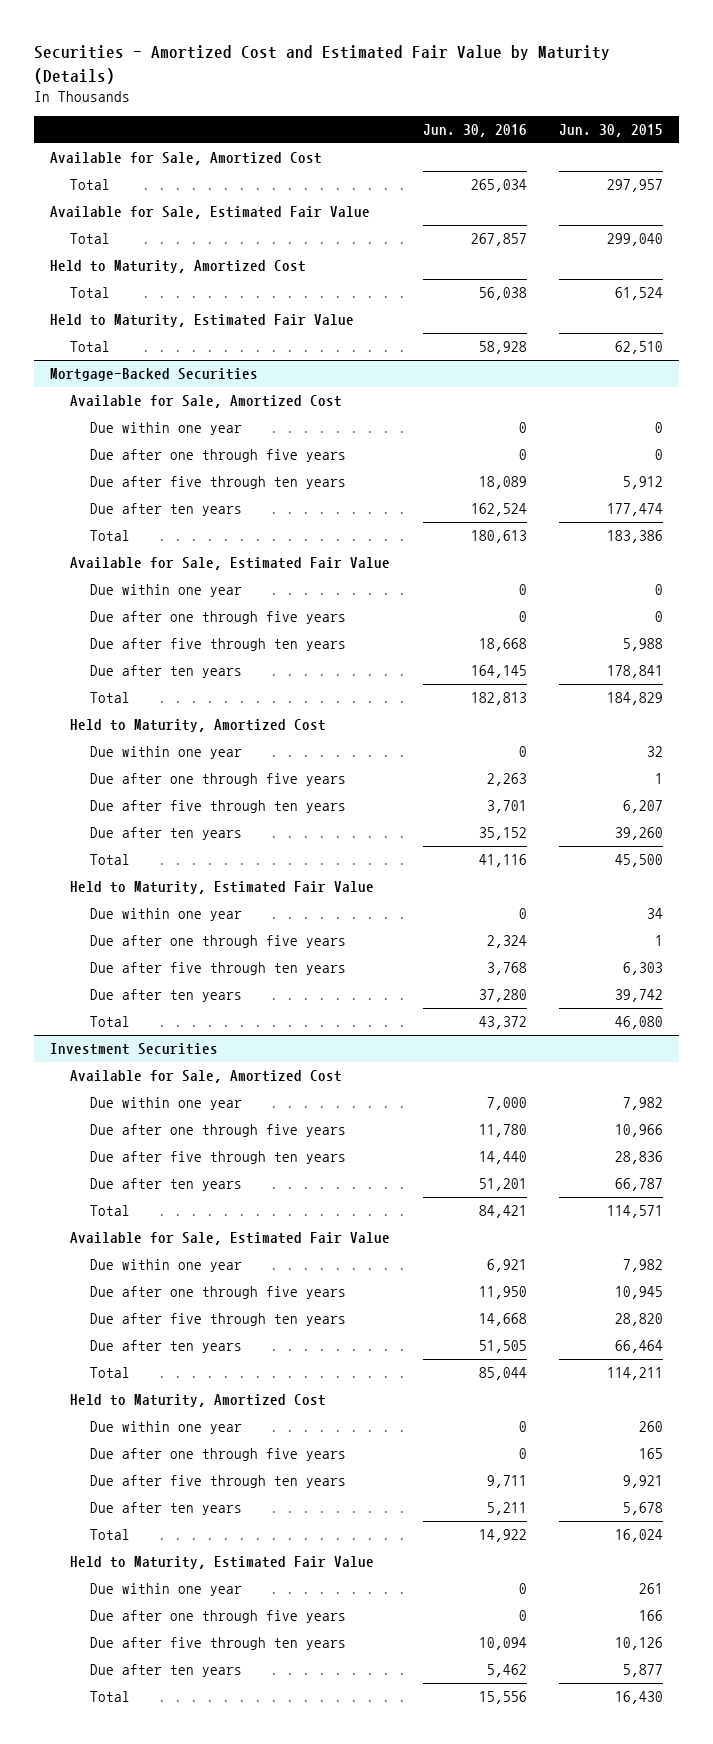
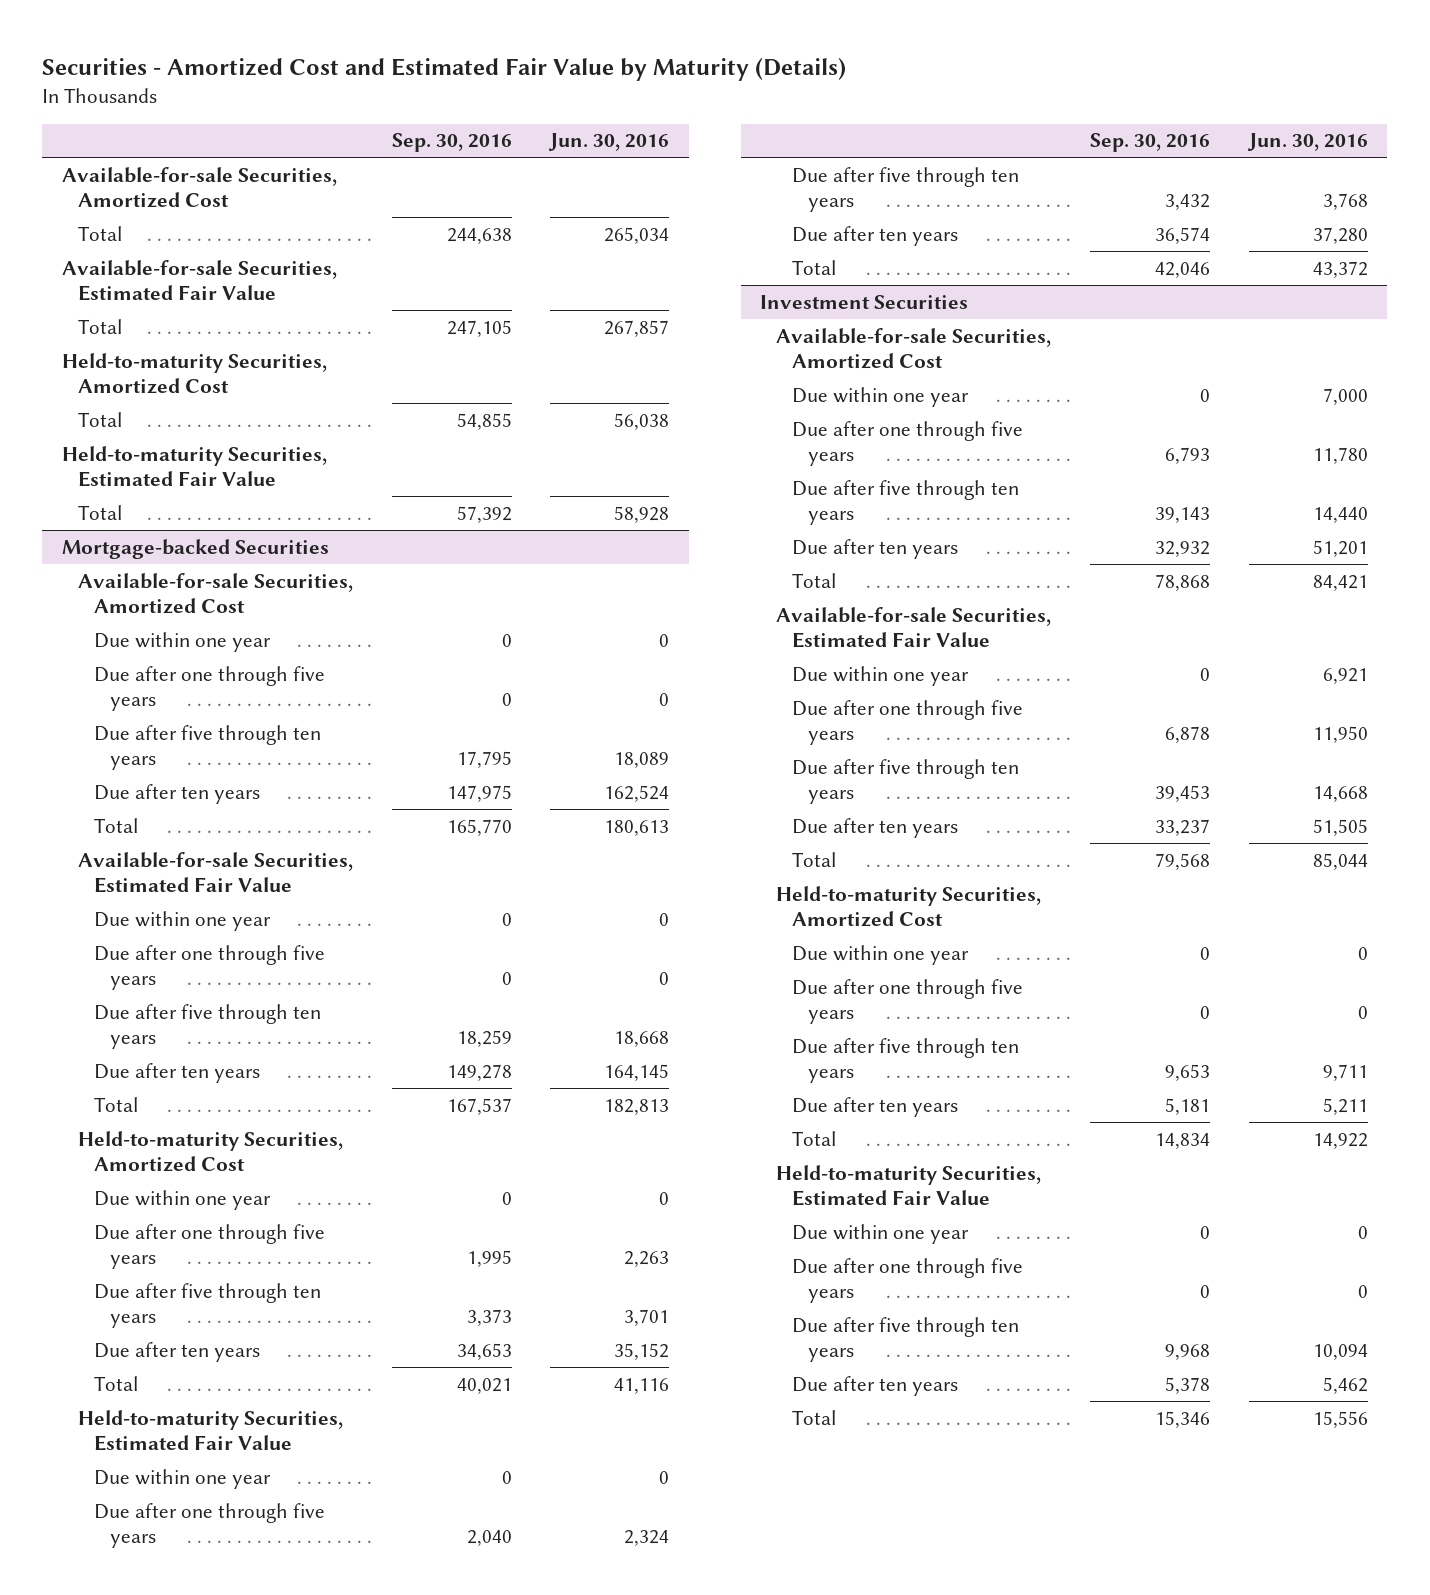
- | Jun. 30, 2016 | Jun. 30, 2015
+ | Sep. 30, 2016 | Jun. 30, 2016
- Available for Sale, Amortized Cost
+ Available-for-sale Securities, Amortized Cost
- Available for Sale, Estimated Fair Value
+ Available-for-sale Securities, Estimated Fair Value
- Held to Maturity, Amortized Cost
+ Held-to-maturity Securities, Amortized Cost
- Held to Maturity, Estimated Fair Value
+ Held-to-maturity Securities, Estimated Fair Value
- Mortgage-Backed Securities
- Available for Sale, Amortized Cost
+ Mortgage-backed Securities
+ Available-for-sale Securities, Amortized Cost
- Available for Sale, Estimated Fair Value
+ Available-for-sale Securities, Estimated Fair Value
- Held to Maturity, Amortized Cost
+ Held-to-maturity Securities, Amortized Cost
- Held to Maturity, Estimated Fair Value
+ Held-to-maturity Securities, Estimated Fair Value
@ Investment Securities
- Available for Sale, Amortized Cost
+ Available-for-sale Securities, Amortized Cost
- Available for Sale, Estimated Fair Value
+ Available-for-sale Securities, Estimated Fair Value
- Held to Maturity, Amortized Cost
+ Held-to-maturity Securities, Amortized Cost
- Held to Maturity, Estimated Fair Value
+ Held-to-maturity Securities, Estimated Fair Value

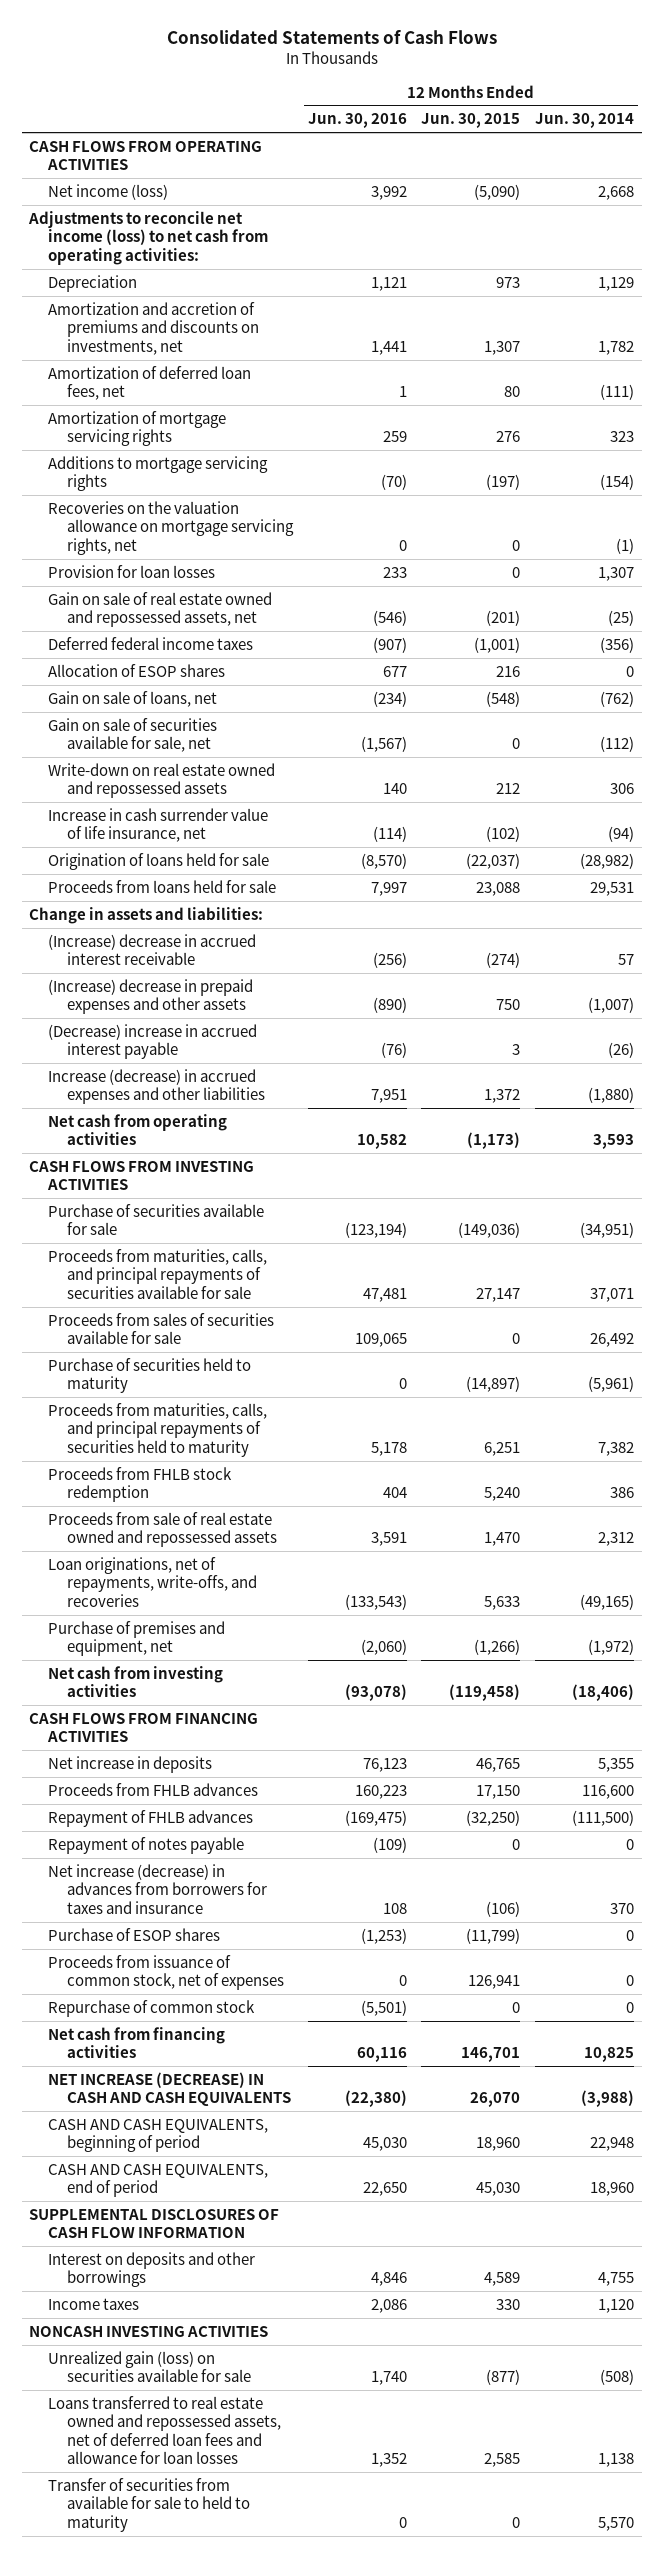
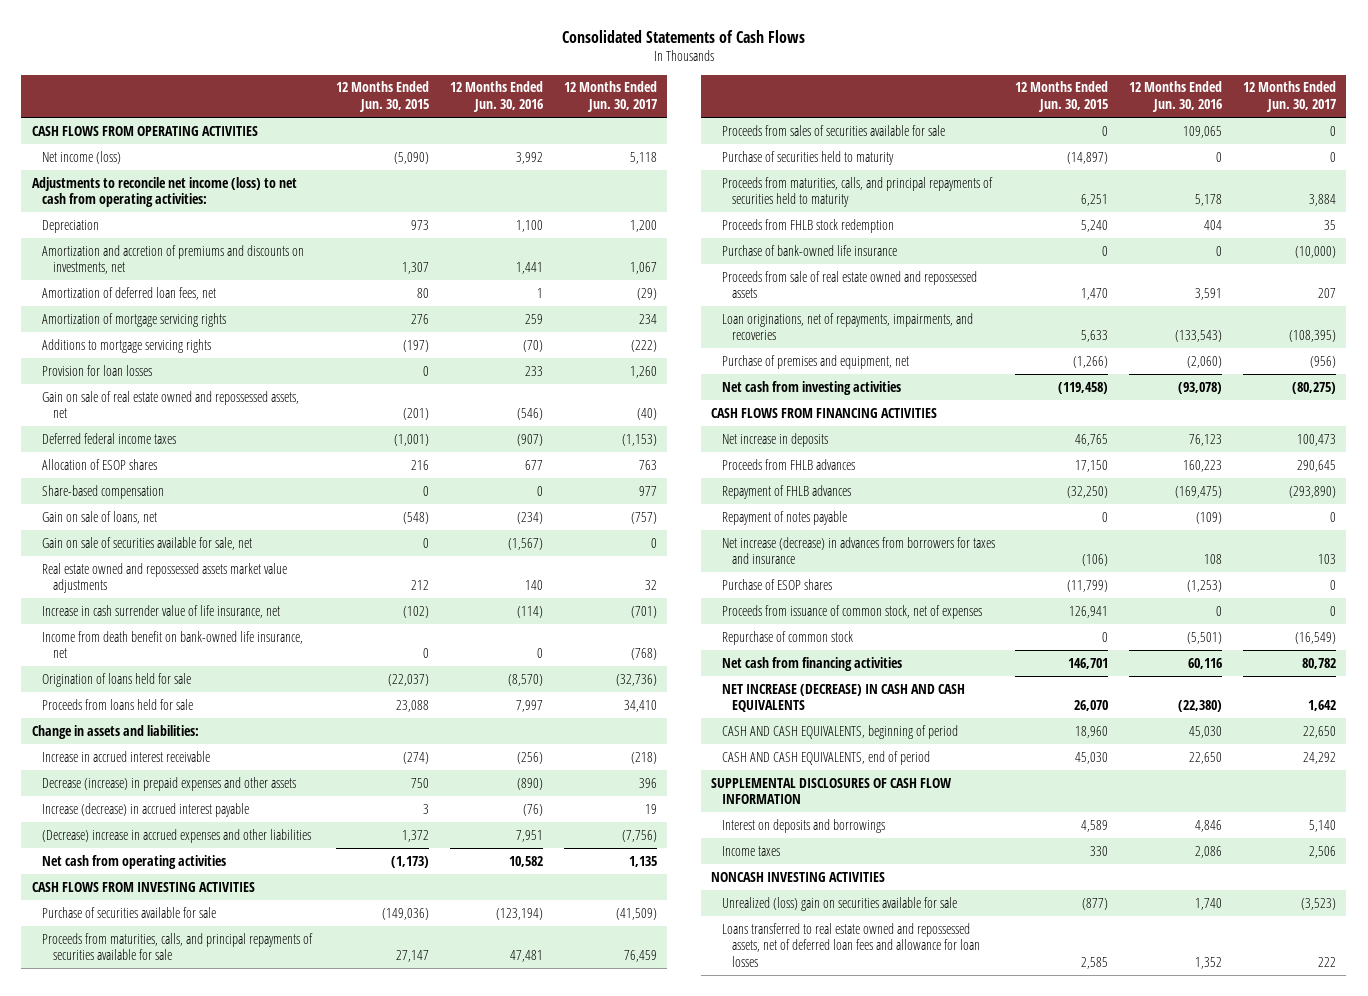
- | 12 Months Ended Jun. 30, 2016 | 12 Months Ended Jun. 30, 2015 | 12 Months Ended Jun. 30, 2014
+ | 12 Months Ended Jun. 30, 2015 | 12 Months Ended Jun. 30, 2016 | 12 Months Ended Jun. 30, 2017
- Depreciation | 1,121 | 973 | 1,129
+ Depreciation | 973 | 1,100 | 1,200
- Recoveries on the valuation allowance on mortgage servicing rights, net | 0 | 0 | (1)
+ Share-based compensation | 0 | 0 | 977
- Write-down on real estate owned and repossessed assets | 140 | 212 | 306
+ Real estate owned and repossessed assets market value adjustments | 212 | 140 | 32
+ Income from death benefit on bank-owned life insurance, net | 0 | 0 | (768)
- (Increase) decrease in accrued interest receivable | (256) | (274) | 57
- (Increase) decrease in prepaid expenses and other assets | (890) | 750 | (1,007)
- (Decrease) increase in accrued interest payable | (76) | 3 | (26)
- Increase (decrease) in accrued expenses and other liabilities | 7,951 | 1,372 | (1,880)
+ Increase in accrued interest receivable | (274) | (256) | (218)
+ Decrease (increase) in prepaid expenses and other assets | 750 | (890) | 396
+ Increase (decrease) in accrued interest payable | 3 | (76) | 19
+ (Decrease) increase in accrued expenses and other liabilities | 1,372 | 7,951 | (7,756)
+ Purchase of bank-owned life insurance | 0 | 0 | (10,000)
- Loan originations, net of repayments, write-offs, and recoveries | (133,543) | 5,633 | (49,165)
+ Loan originations, net of repayments, impairments, and recoveries | 5,633 | (133,543) | (108,395)
- Interest on deposits and other borrowings | 4,846 | 4,589 | 4,755
+ Interest on deposits and borrowings | 4,589 | 4,846 | 5,140
- Unrealized gain (loss) on securities available for sale | 1,740 | (877) | (508)
+ Unrealized (loss) gain on securities available for sale | (877) | 1,740 | (3,523)
- Transfer of securities from available for sale to held to maturity | 0 | 0 | 5,570

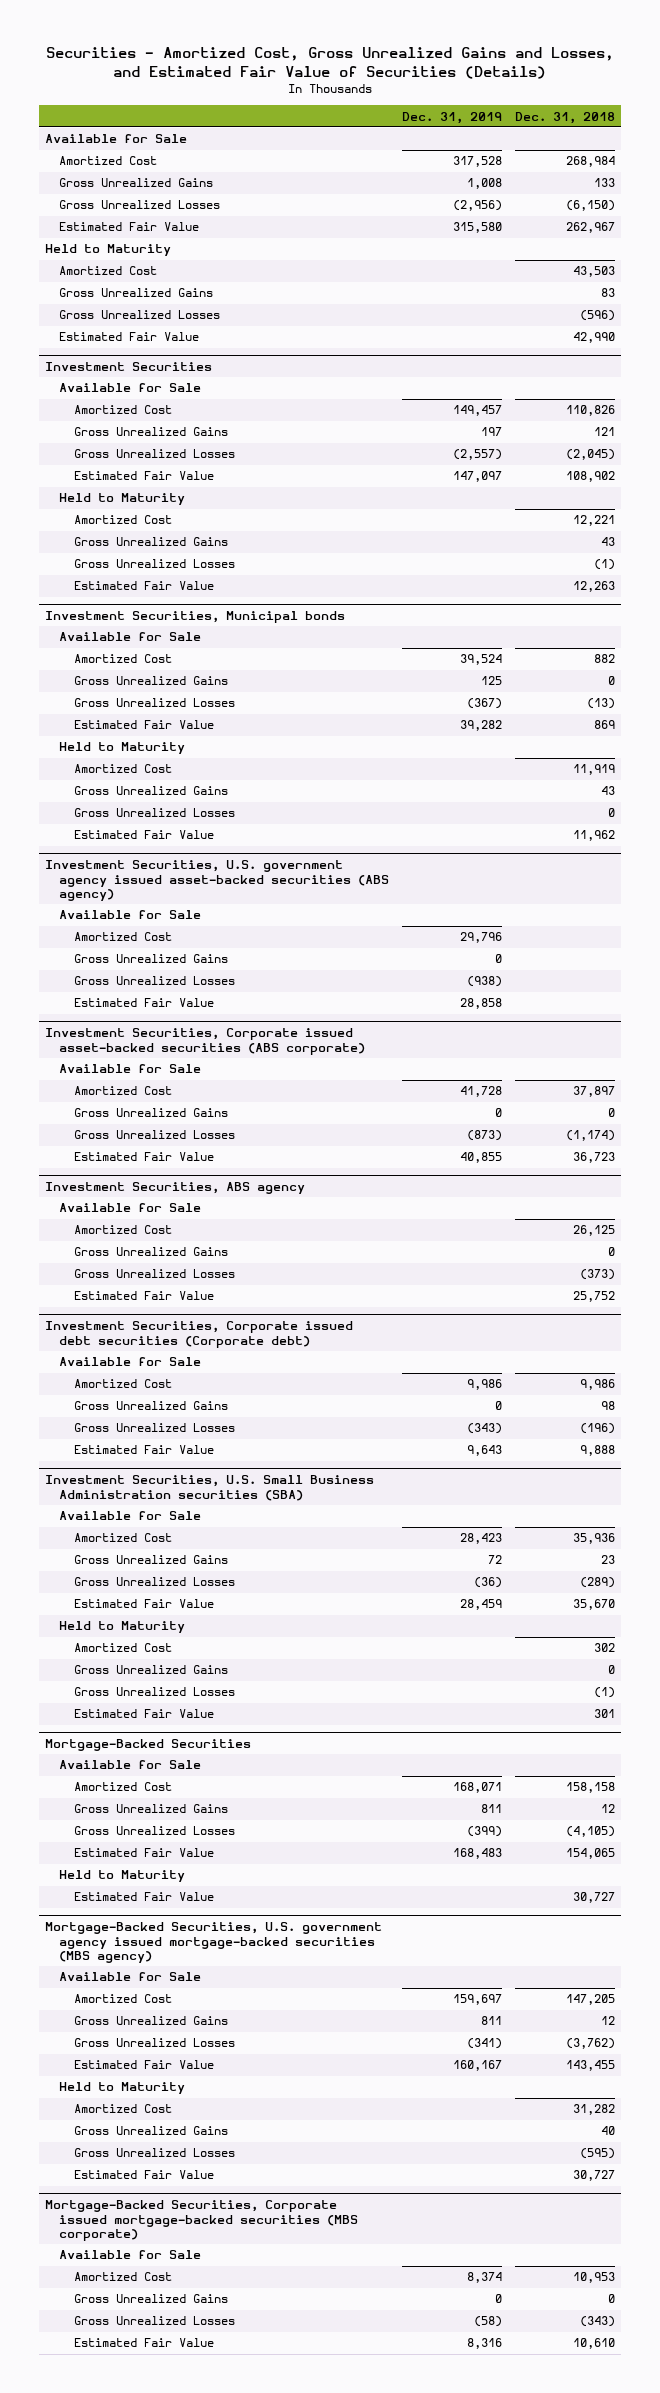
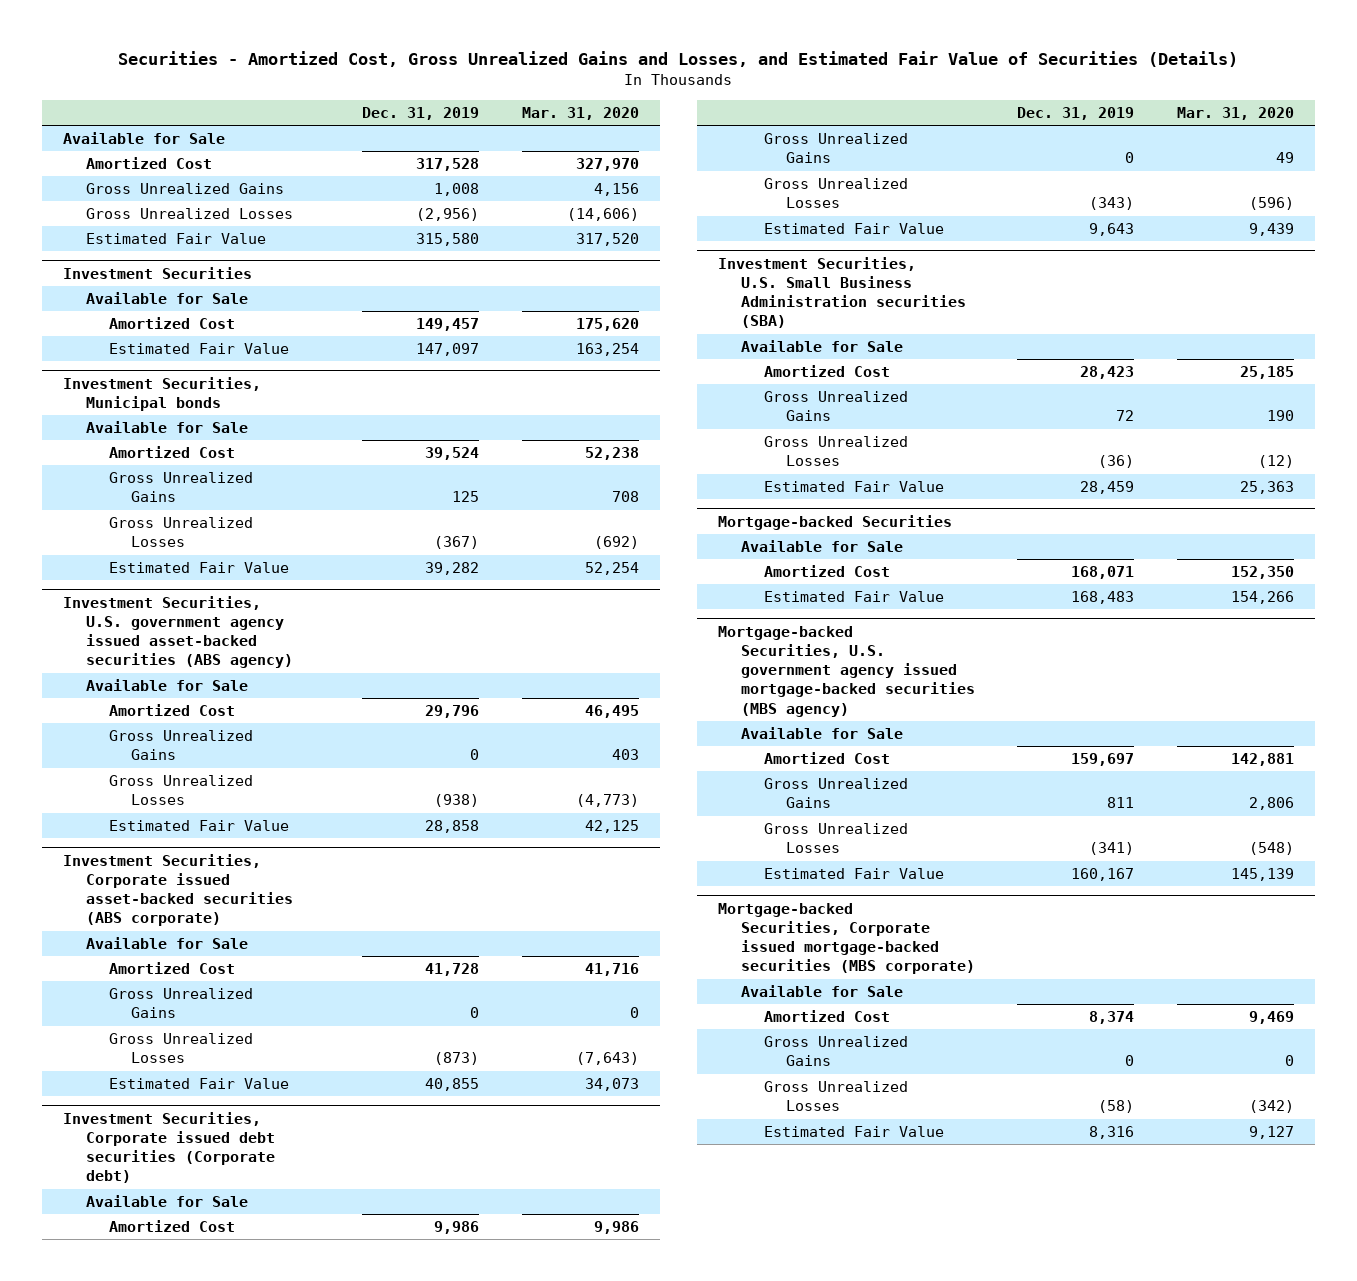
- | Dec. 31, 2019 | Dec. 31, 2018
+ | Dec. 31, 2019 | Mar. 31, 2020
- Held to Maturity
- Amortized Cost | | 43,503
- Gross Unrealized Gains | | 83
- Gross Unrealized Losses | | (596)
- Estimated Fair Value | | 42,990
@ Investment Securities
- Gross Unrealized Gains | 197 | 121
- Gross Unrealized Losses | (2,557) | (2,045)
- Held to Maturity
- Amortized Cost | | 12,221
- Gross Unrealized Gains | | 43
- Gross Unrealized Losses | | (1)
- Estimated Fair Value | | 12,263
@ Investment Securities, Municipal bonds
- Held to Maturity
- Amortized Cost | | 11,919
- Gross Unrealized Gains | | 43
- Gross Unrealized Losses | | 0
- Estimated Fair Value | | 11,962
- Investment Securities, ABS agency
- Available for Sale
- Amortized Cost | | 26,125
- Gross Unrealized Gains | | 0
- Gross Unrealized Losses | | (373)
- Estimated Fair Value | | 25,752
@ Investment Securities, U.S. Small Business Administration securities (SBA)
- Held to Maturity
- Amortized Cost | | 302
- Gross Unrealized Gains | | 0
- Gross Unrealized Losses | | (1)
- Estimated Fair Value | | 301
- Mortgage-Backed Securities
+ Mortgage-backed Securities
- Gross Unrealized Gains | 811 | 12
- Gross Unrealized Losses | (399) | (4,105)
- Held to Maturity
- Estimated Fair Value | | 30,727
- Mortgage-Backed Securities, U.S. government agency issued mortgage-backed securities (MBS agency)
+ Mortgage-backed Securities, U.S. government agency issued mortgage-backed securities (MBS agency)
- Held to Maturity
- Amortized Cost | | 31,282
- Gross Unrealized Gains | | 40
- Gross Unrealized Losses | | (595)
- Estimated Fair Value | | 30,727
- Mortgage-Backed Securities, Corporate issued mortgage-backed securities (MBS corporate)
+ Mortgage-backed Securities, Corporate issued mortgage-backed securities (MBS corporate)

